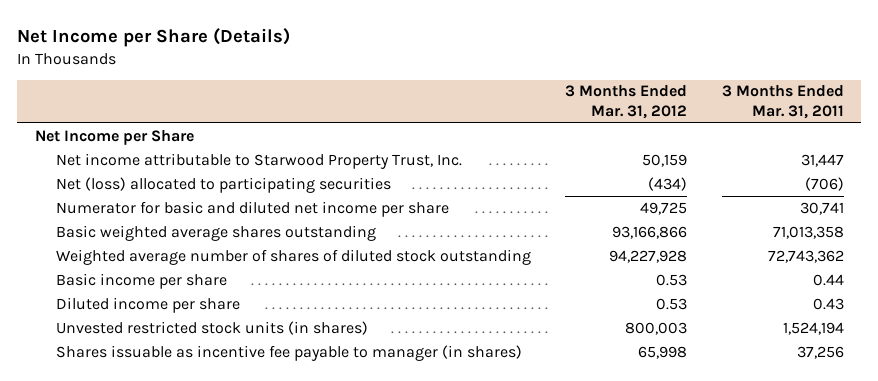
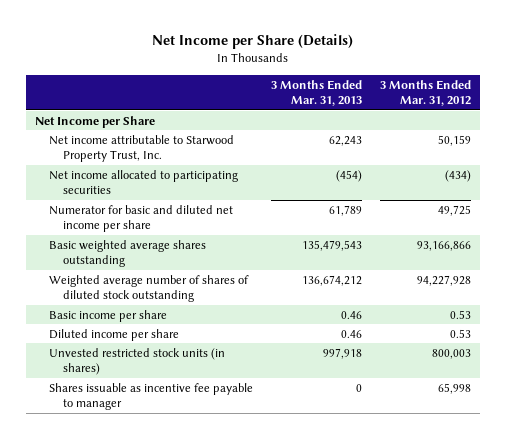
- | 3 Months Ended Mar. 31, 2012 | 3 Months Ended Mar. 31, 2011
+ | 3 Months Ended Mar. 31, 2013 | 3 Months Ended Mar. 31, 2012
- Net (loss) allocated to participating securities | (434) | (706)
+ Net income allocated to participating securities | (454) | (434)
- Shares issuable as incentive fee payable to manager (in shares) | 65,998 | 37,256
+ Shares issuable as incentive fee payable to manager | 0 | 65,998

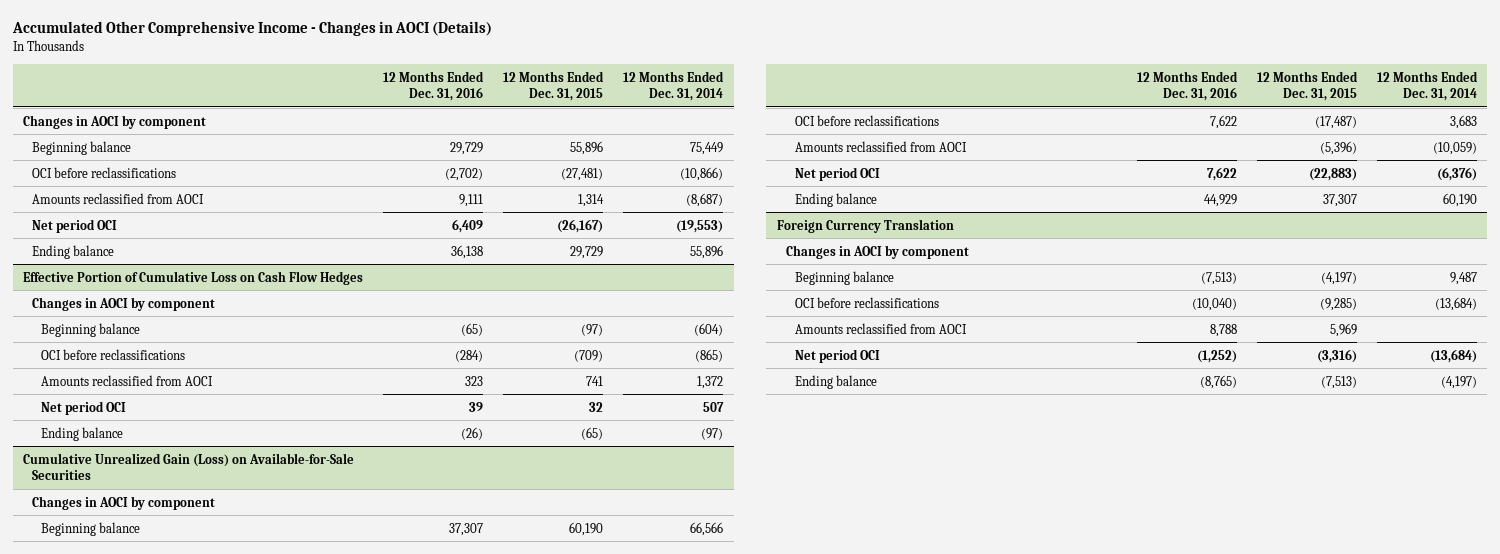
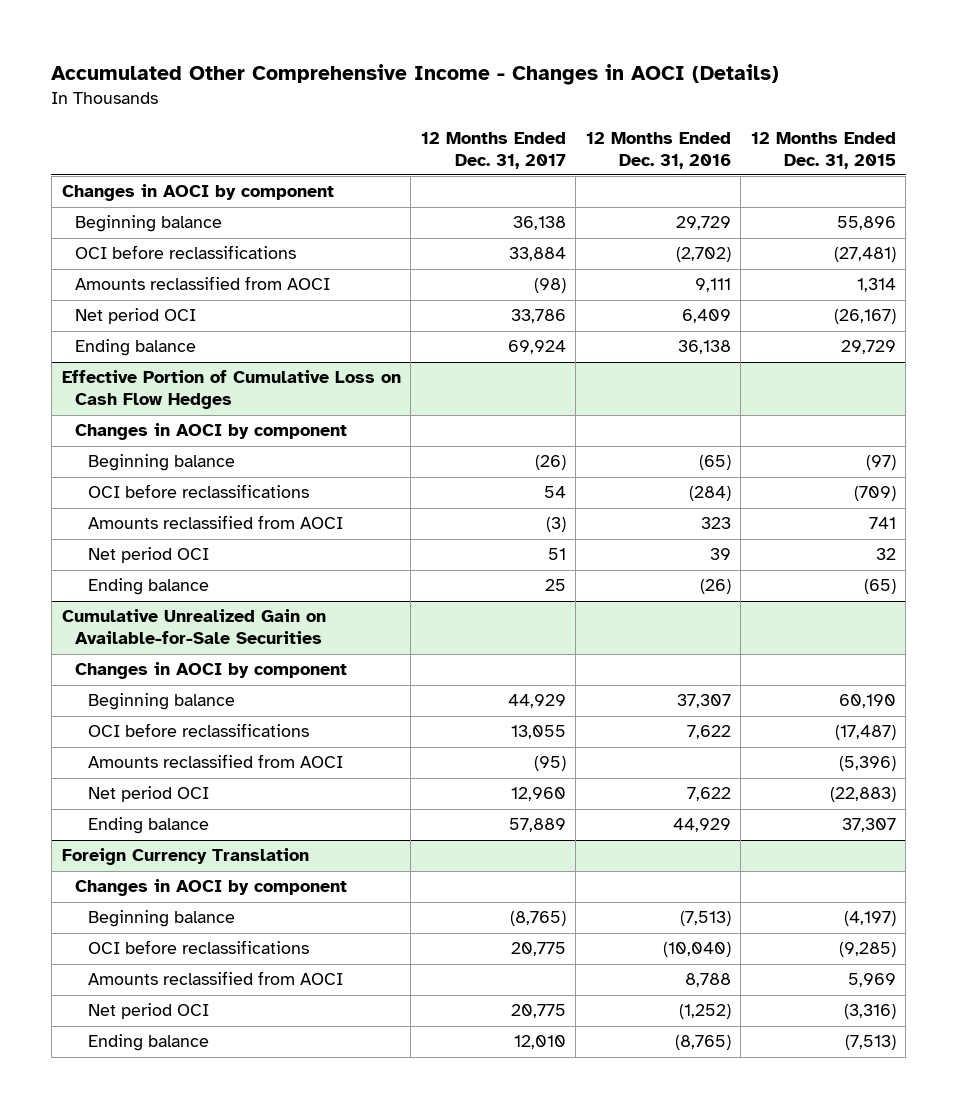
- | 12 Months Ended Dec. 31, 2016 | 12 Months Ended Dec. 31, 2015 | 12 Months Ended Dec. 31, 2014
+ | 12 Months Ended Dec. 31, 2017 | 12 Months Ended Dec. 31, 2016 | 12 Months Ended Dec. 31, 2015
- Cumulative Unrealized Gain (Loss) on Available-for-Sale Securities
+ Cumulative Unrealized Gain on Available-for-Sale Securities

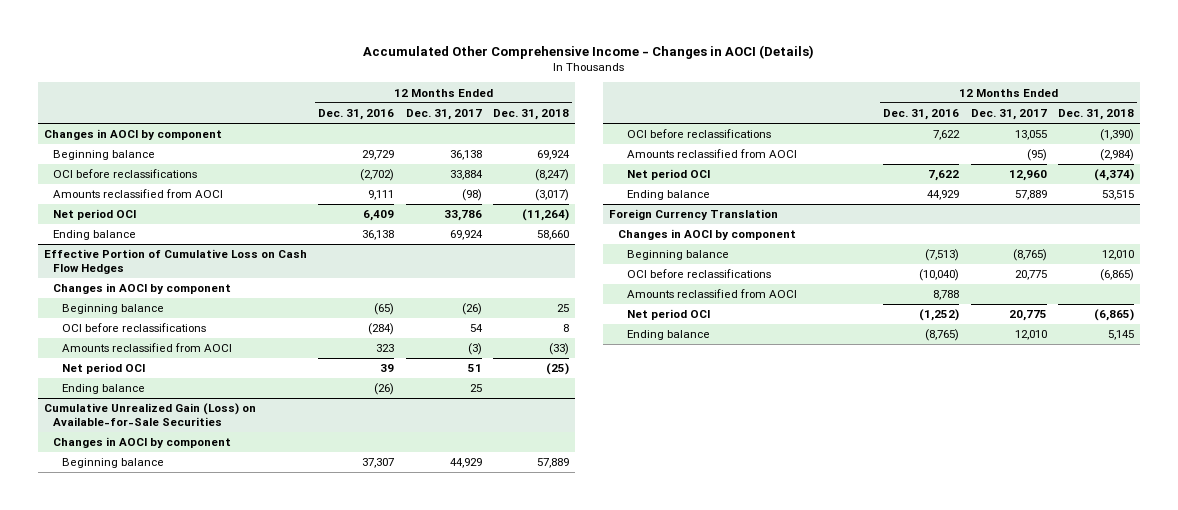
- | 12 Months Ended Dec. 31, 2017 | 12 Months Ended Dec. 31, 2016 | 12 Months Ended Dec. 31, 2015
+ | 12 Months Ended Dec. 31, 2016 | 12 Months Ended Dec. 31, 2017 | 12 Months Ended Dec. 31, 2018
- Cumulative Unrealized Gain on Available-for-Sale Securities
+ Cumulative Unrealized Gain (Loss) on Available-for-Sale Securities

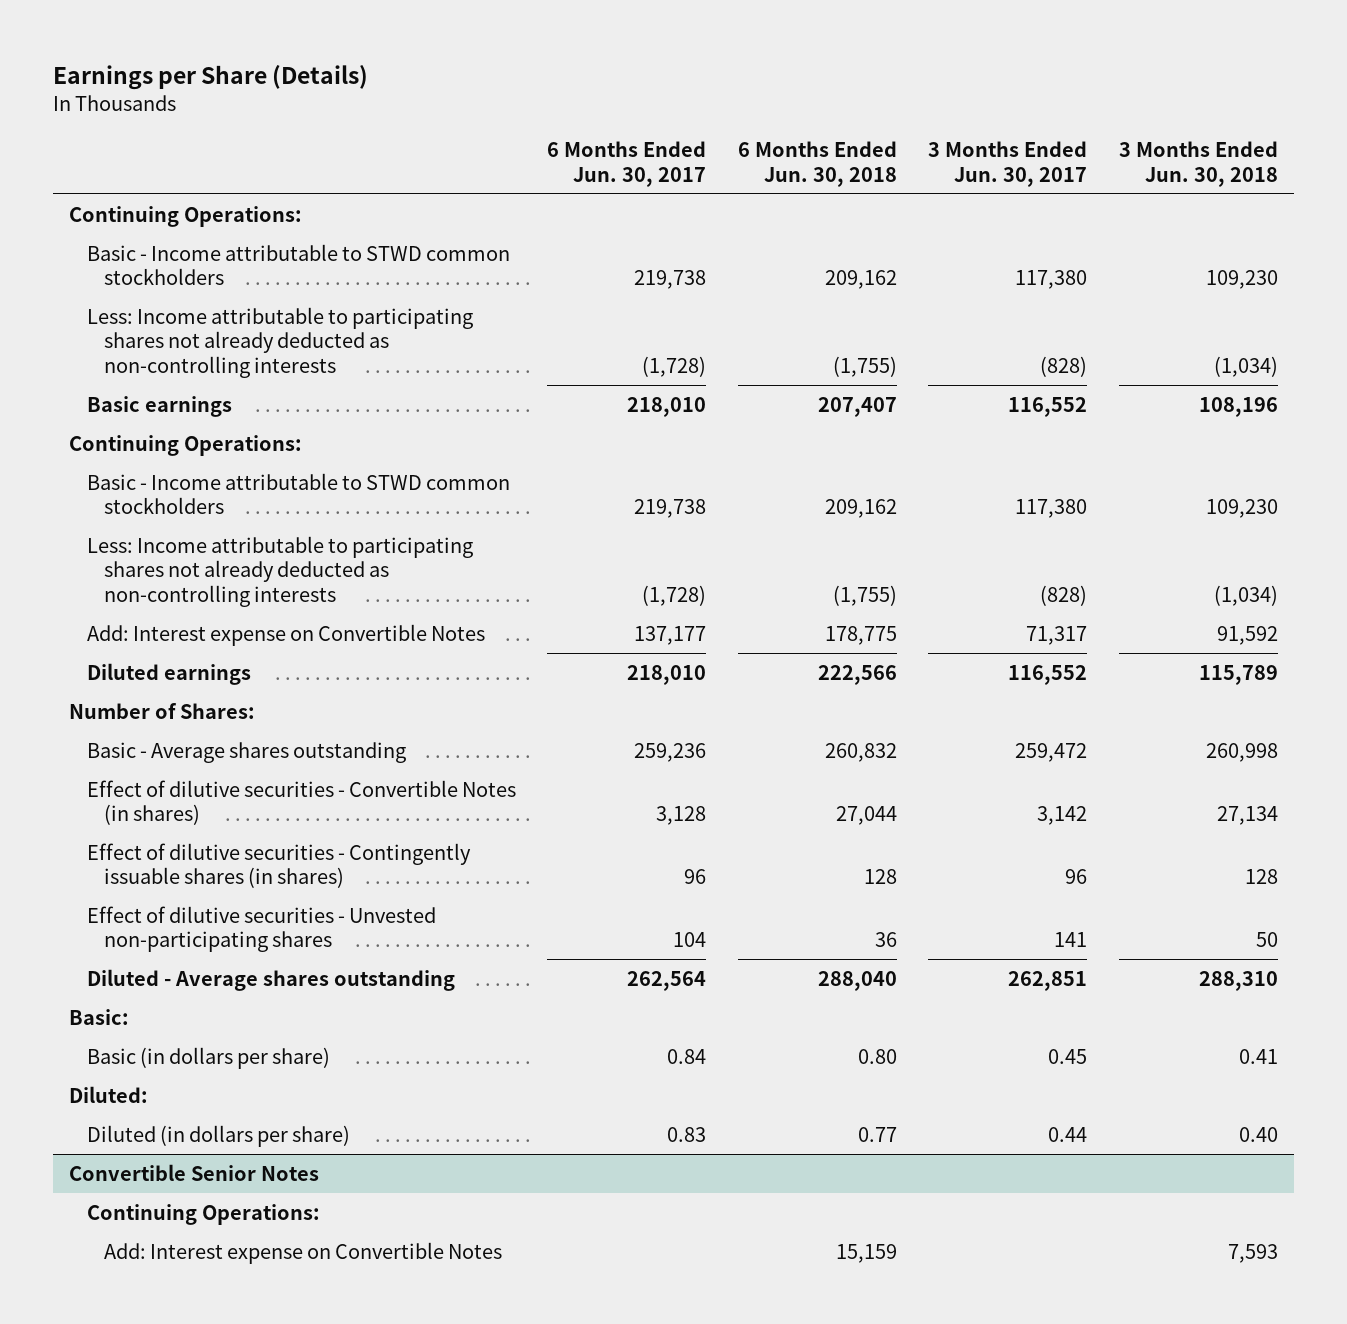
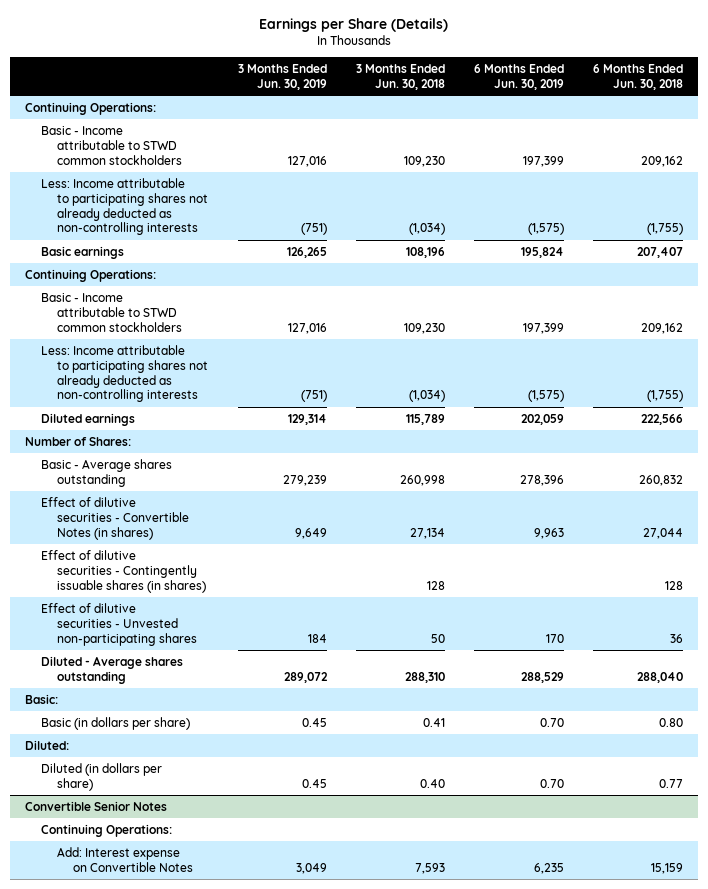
- | 6 Months Ended Jun. 30, 2017 | 6 Months Ended Jun. 30, 2018 | 3 Months Ended Jun. 30, 2017 | 3 Months Ended Jun. 30, 2018
+ | 3 Months Ended Jun. 30, 2019 | 3 Months Ended Jun. 30, 2018 | 6 Months Ended Jun. 30, 2019 | 6 Months Ended Jun. 30, 2018
- Add: Interest expense on Convertible Notes | 137,177 | 178,775 | 71,317 | 91,592

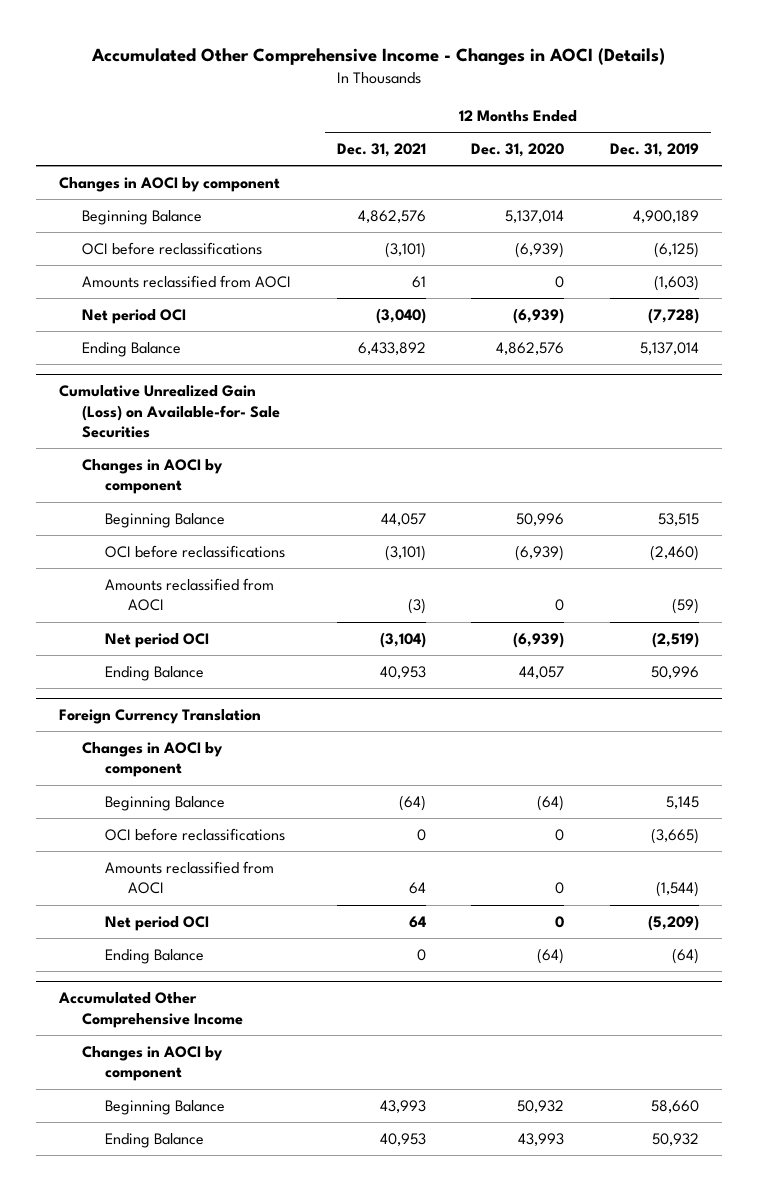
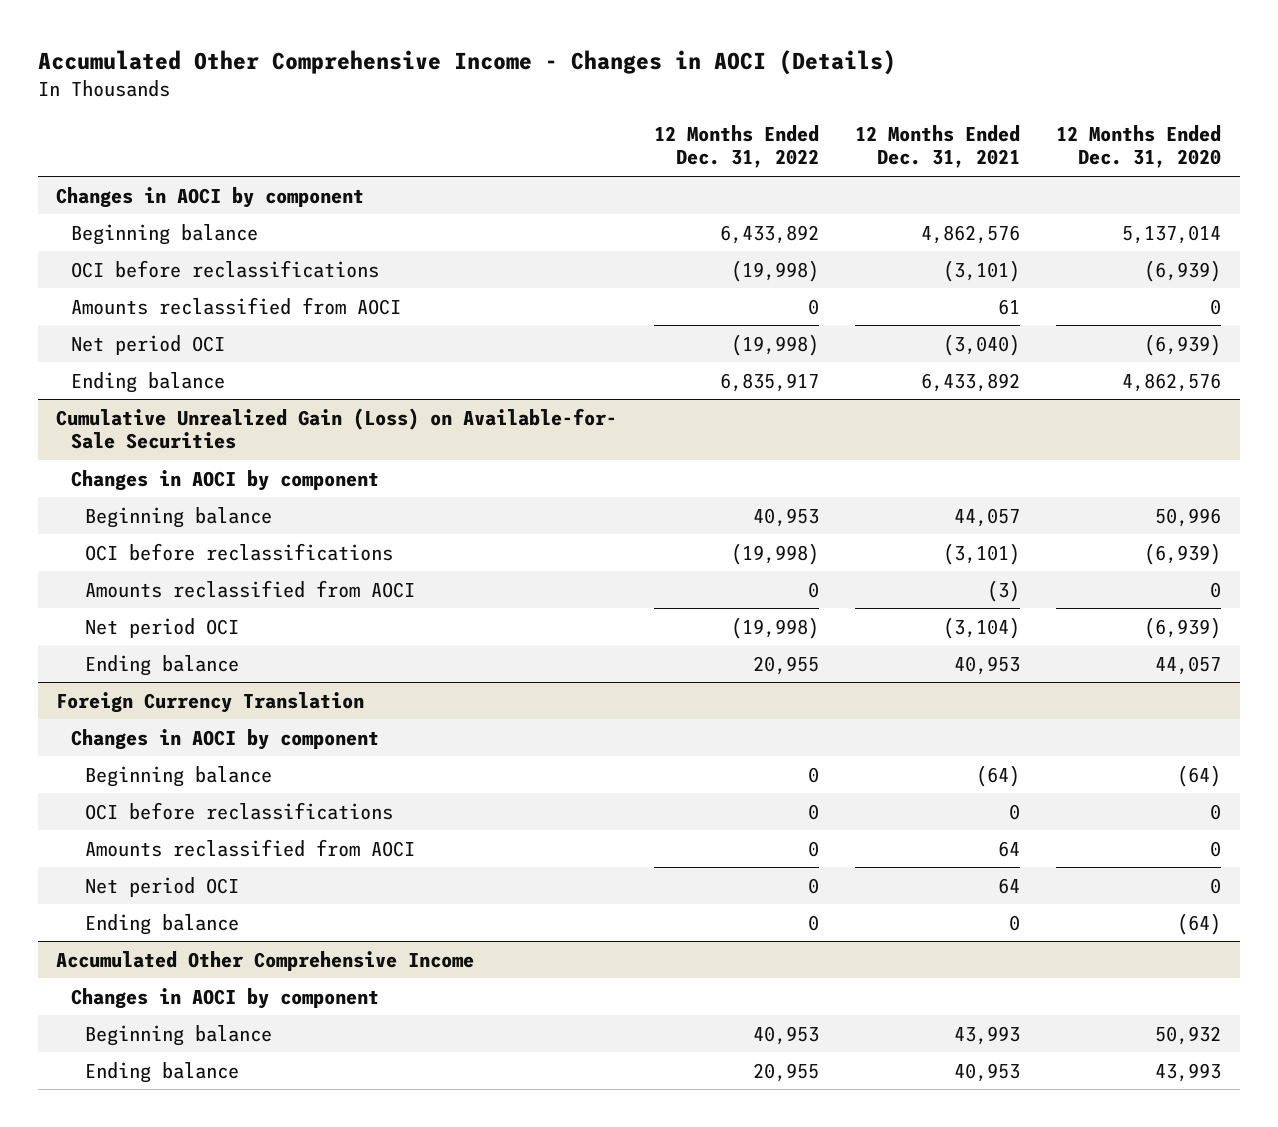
- | 12 Months Ended Dec. 31, 2021 | 12 Months Ended Dec. 31, 2020 | 12 Months Ended Dec. 31, 2019
+ | 12 Months Ended Dec. 31, 2022 | 12 Months Ended Dec. 31, 2021 | 12 Months Ended Dec. 31, 2020
- Beginning Balance | 4,862,576 | 5,137,014 | 4,900,189
+ Beginning balance | 6,433,892 | 4,862,576 | 5,137,014
- Ending Balance | 6,433,892 | 4,862,576 | 5,137,014
+ Ending balance | 6,835,917 | 6,433,892 | 4,862,576
@ Cumulative Unrealized Gain (Loss) on Available-for- Sale Securities
- Beginning Balance | 44,057 | 50,996 | 53,515
+ Beginning balance | 40,953 | 44,057 | 50,996
- Ending Balance | 40,953 | 44,057 | 50,996
+ Ending balance | 20,955 | 40,953 | 44,057
@ Foreign Currency Translation
- Beginning Balance | (64) | (64) | 5,145
+ Beginning balance | 0 | (64) | (64)
- Ending Balance | 0 | (64) | (64)
+ Ending balance | 0 | 0 | (64)
@ Accumulated Other Comprehensive Income
- Beginning Balance | 43,993 | 50,932 | 58,660
- Ending Balance | 40,953 | 43,993 | 50,932
+ Beginning balance | 40,953 | 43,993 | 50,932
+ Ending balance | 20,955 | 40,953 | 43,993

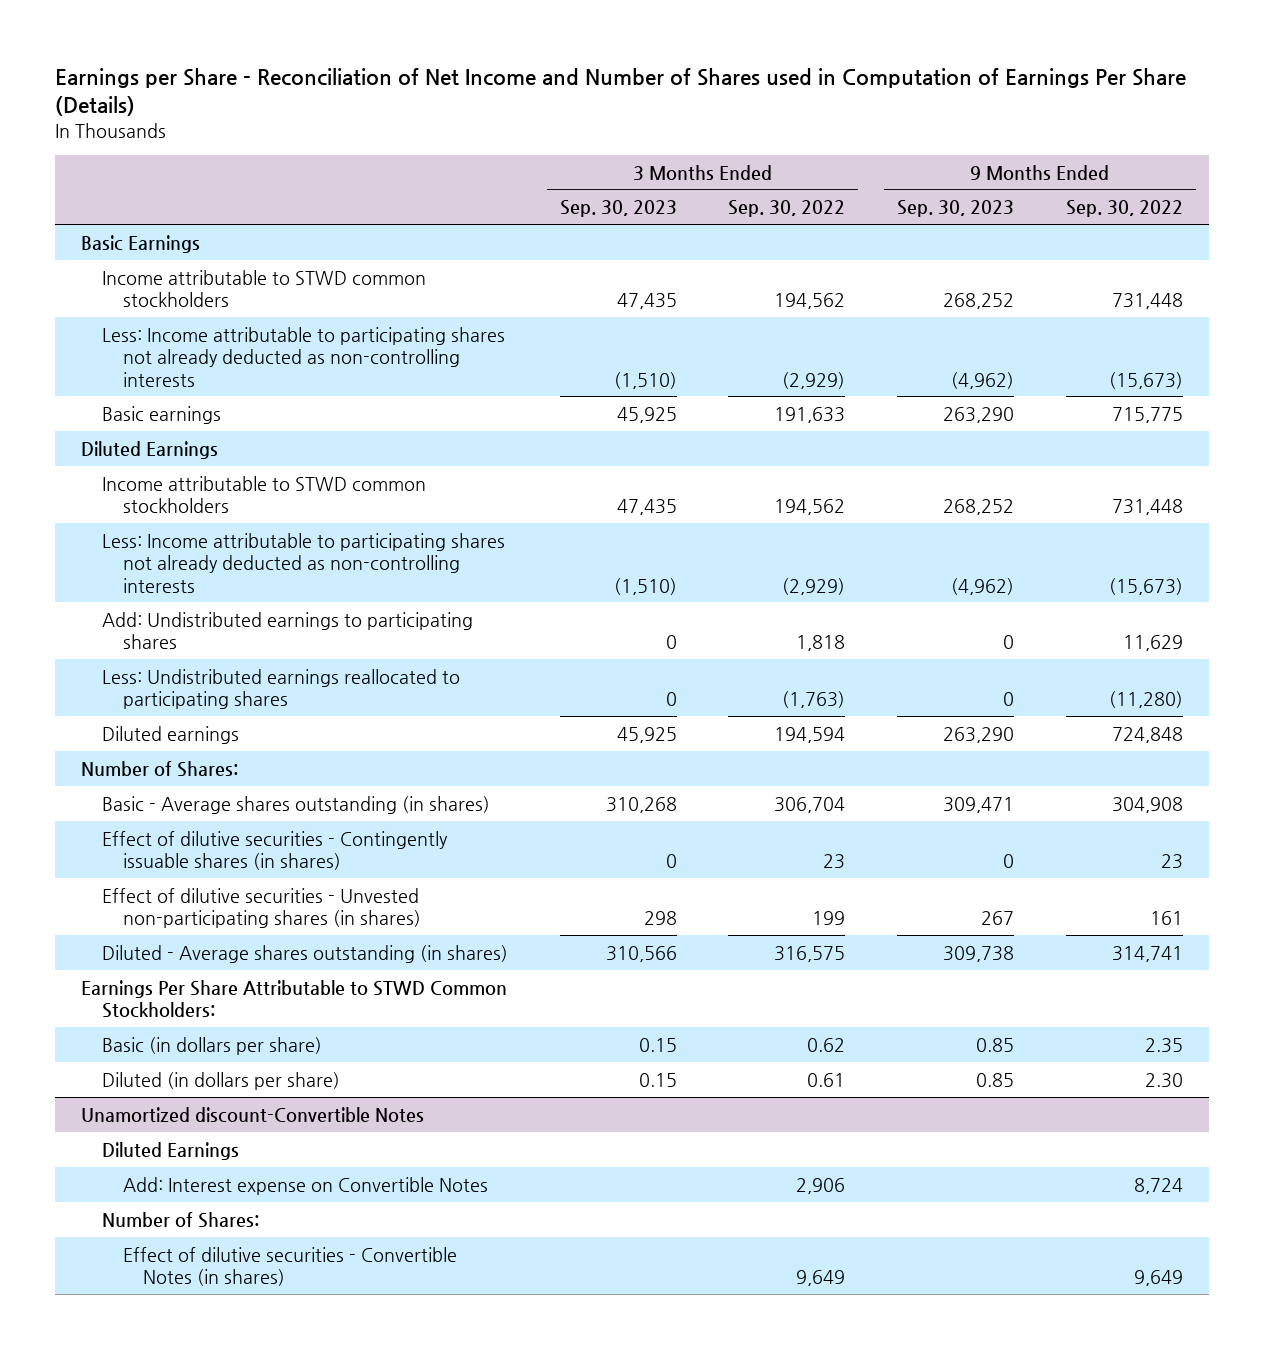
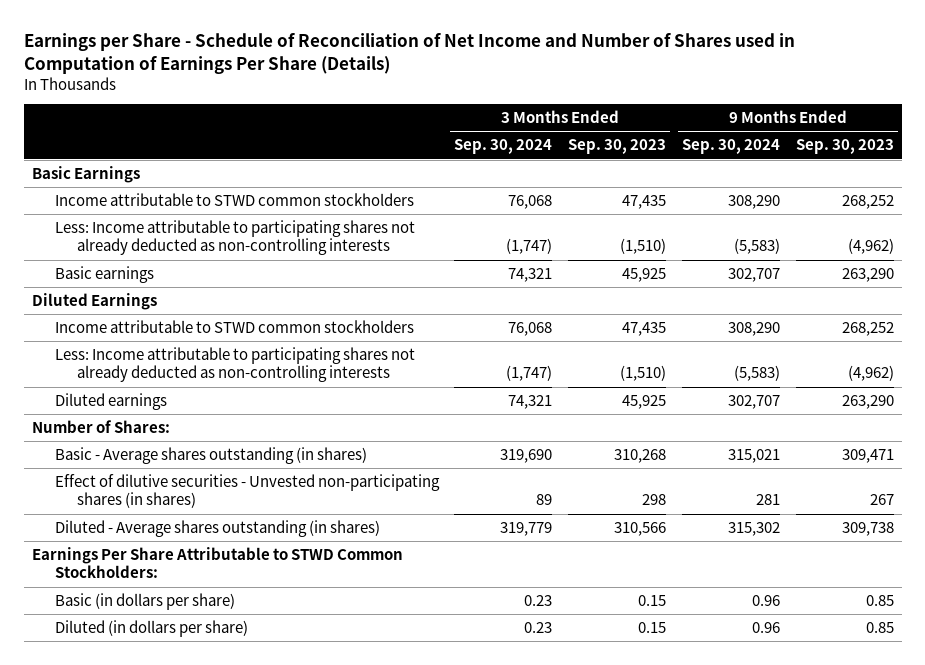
- Earnings per Share - Reconciliation of Net Income and Number of Shares used in Computation of Earnings Per Share (Details)
+ Earnings per Share - Schedule of Reconciliation of Net Income and Number of Shares used in Computation of Earnings Per Share (Details)
- | 3 Months Ended Sep. 30, 2023 | 3 Months Ended Sep. 30, 2022 | 9 Months Ended Sep. 30, 2023 | 9 Months Ended Sep. 30, 2022
+ | 3 Months Ended Sep. 30, 2024 | 3 Months Ended Sep. 30, 2023 | 9 Months Ended Sep. 30, 2024 | 9 Months Ended Sep. 30, 2023
- Add: Undistributed earnings to participating shares | 0 | 1,818 | 0 | 11,629
- Less: Undistributed earnings reallocated to participating shares | 0 | (1,763) | 0 | (11,280)
- Effect of dilutive securities - Contingently issuable shares (in shares) | 0 | 23 | 0 | 23
- Unamortized discount-Convertible Notes
- Diluted Earnings
- Add: Interest expense on Convertible Notes | | 2,906 | | 8,724
- Number of Shares:
- Effect of dilutive securities - Convertible Notes (in shares) | | 9,649 | | 9,649

